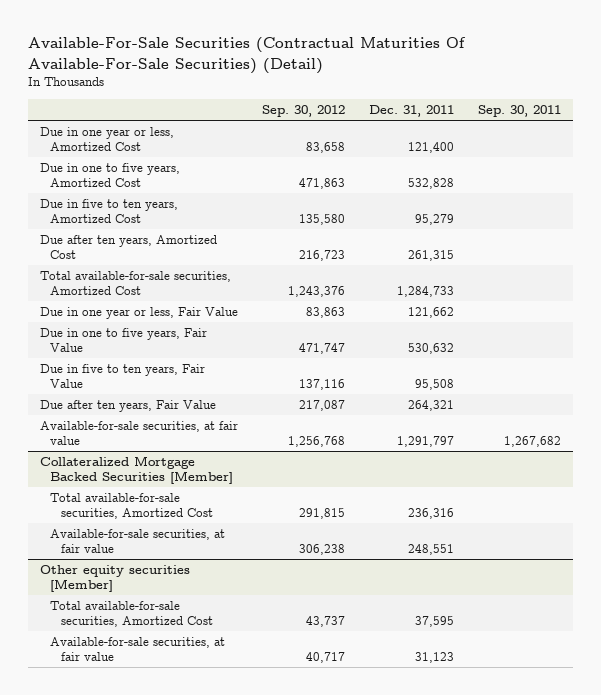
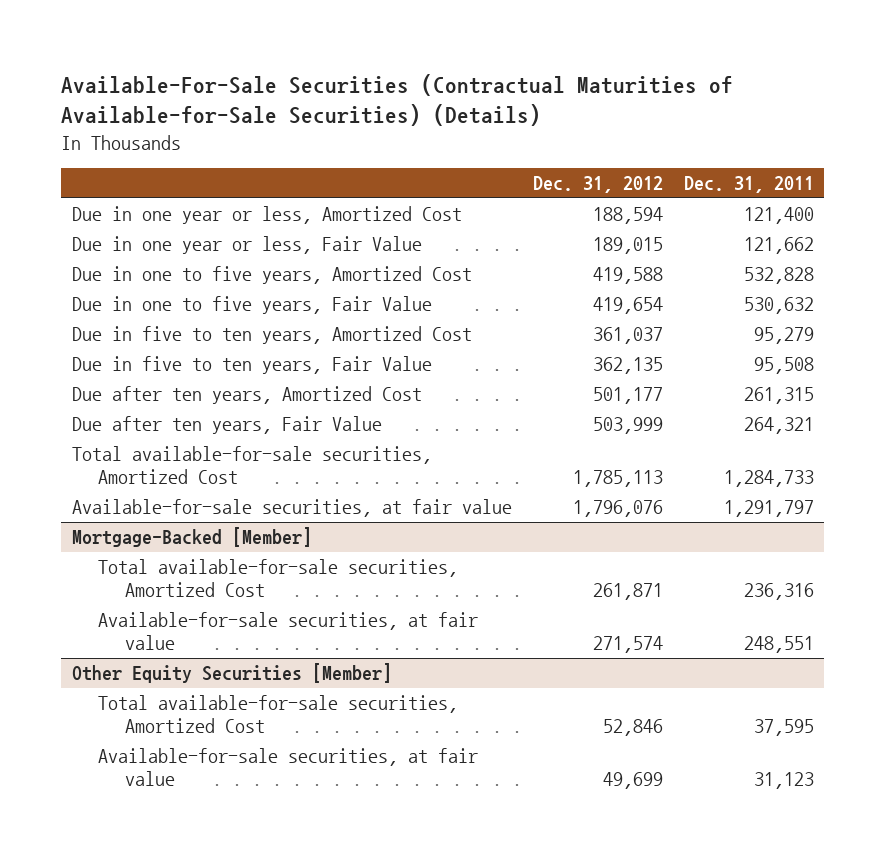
- Available-For-Sale Securities (Contractual Maturities Of Available-For-Sale Securities) (Detail)
+ Available-For-Sale Securities (Contractual Maturities of Available-for-Sale Securities) (Details)
- | Sep. 30, 2012 | Dec. 31, 2011 | Sep. 30, 2011
+ | Dec. 31, 2012 | Dec. 31, 2011
moved down: Due in one to five years, Amortized Cost | 419,588 | 532,828
moved down: Due in five to ten years, Amortized Cost | 361,037 | 95,279
moved down: Due after ten years, Amortized Cost | 501,177 | 261,315
moved down: Total available-for-sale securities, Amortized Cost | 1,785,113 | 1,284,733
- Collateralized Mortgage Backed Securities [Member]
+ Mortgage-Backed [Member]
- Other equity securities [Member]
+ Other Equity Securities [Member]

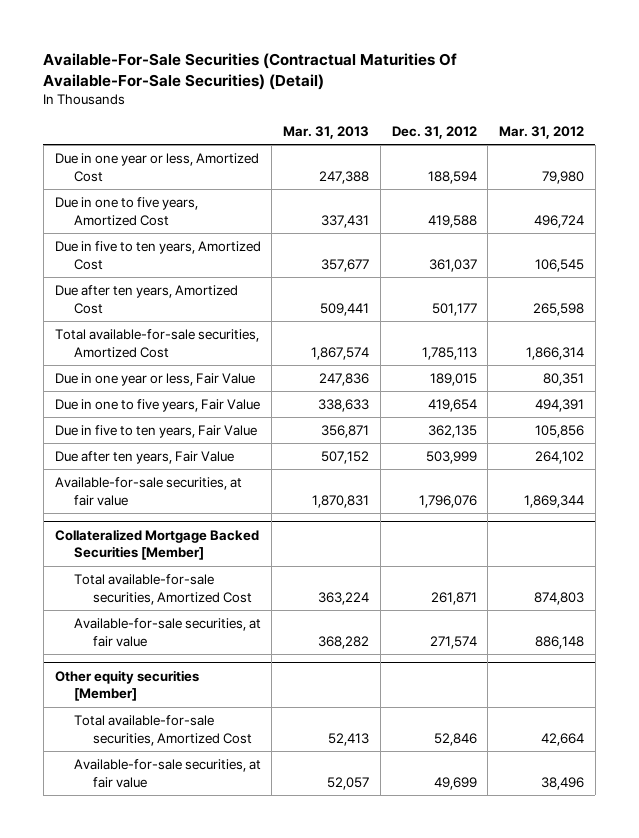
- Available-For-Sale Securities (Contractual Maturities of Available-for-Sale Securities) (Details)
+ Available-For-Sale Securities (Contractual Maturities Of Available-For-Sale Securities) (Detail)
- | Dec. 31, 2012 | Dec. 31, 2011
+ | Mar. 31, 2013 | Dec. 31, 2012 | Mar. 31, 2012
moved down: Due in one year or less, Fair Value | 247,836 | 189,015 | 80,351
moved down: Due in one to five years, Fair Value | 338,633 | 419,654 | 494,391
moved down: Due in five to ten years, Fair Value | 356,871 | 362,135 | 105,856
moved down: Due after ten years, Fair Value | 507,152 | 503,999 | 264,102
- Mortgage-Backed [Member]
+ Collateralized Mortgage Backed Securities [Member]
- Other Equity Securities [Member]
+ Other equity securities [Member]

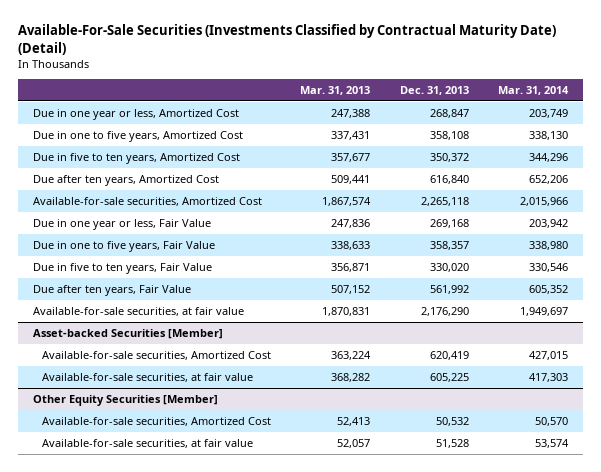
- Available-For-Sale Securities (Contractual Maturities Of Available-For-Sale Securities) (Detail)
+ Available-For-Sale Securities (Investments Classified by Contractual Maturity Date) (Detail)
- | Mar. 31, 2013 | Dec. 31, 2012 | Mar. 31, 2012
+ | Mar. 31, 2013 | Dec. 31, 2013 | Mar. 31, 2014
- Total available-for-sale securities, Amortized Cost | 1,867,574 | 1,785,113 | 1,866,314
+ Available-for-sale securities, Amortized Cost | 1,867,574 | 2,265,118 | 2,015,966
- Collateralized Mortgage Backed Securities [Member]
- Total available-for-sale securities, Amortized Cost | 363,224 | 261,871 | 874,803
+ Asset-backed Securities [Member]
+ Available-for-sale securities, Amortized Cost | 363,224 | 620,419 | 427,015
- Other equity securities [Member]
- Total available-for-sale securities, Amortized Cost | 52,413 | 52,846 | 42,664
+ Other Equity Securities [Member]
+ Available-for-sale securities, Amortized Cost | 52,413 | 50,532 | 50,570

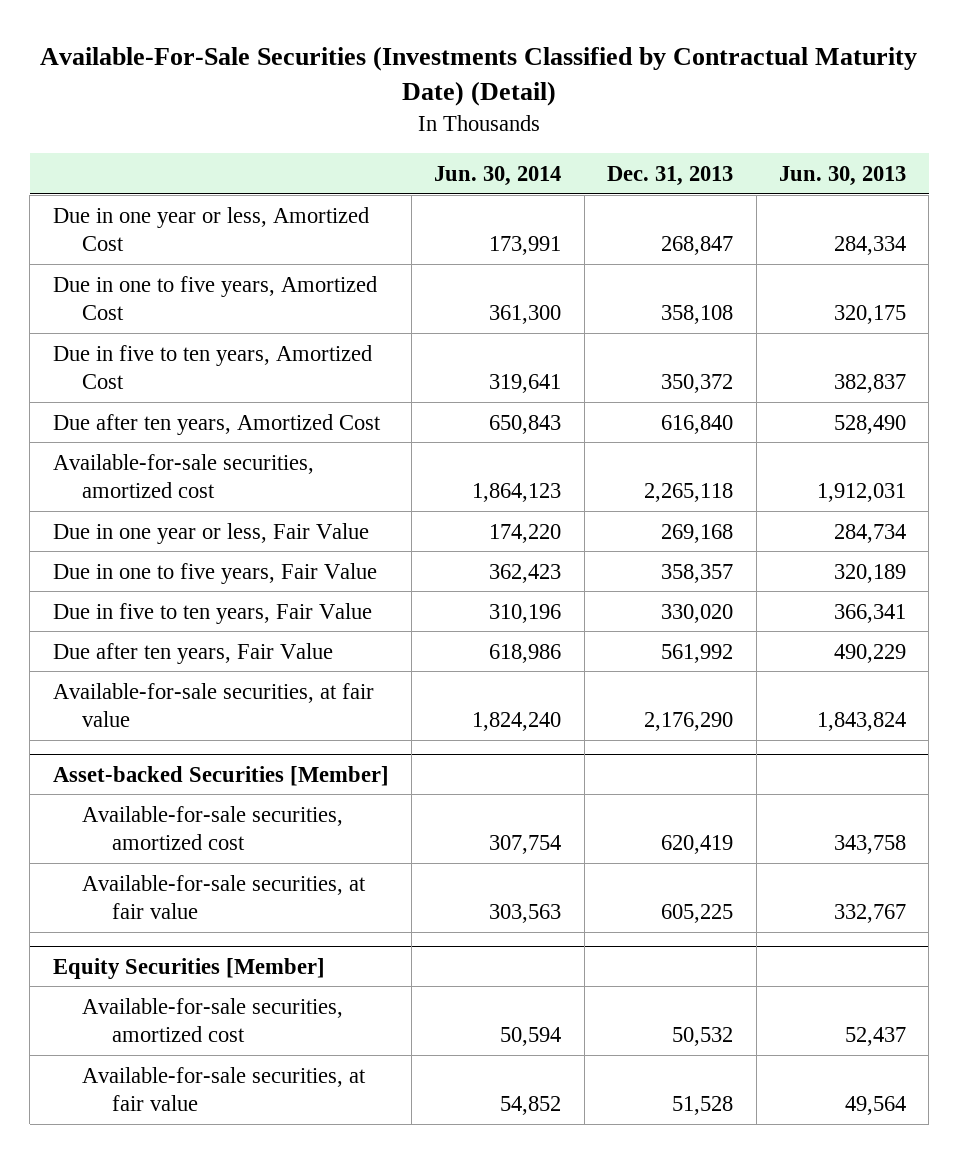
- | Mar. 31, 2013 | Dec. 31, 2013 | Mar. 31, 2014
+ | Jun. 30, 2014 | Dec. 31, 2013 | Jun. 30, 2013
- Available-for-sale securities, Amortized Cost | 1,867,574 | 2,265,118 | 2,015,966
+ Available-for-sale securities, amortized cost | 1,864,123 | 2,265,118 | 1,912,031
@ Asset-backed Securities [Member]
- Available-for-sale securities, Amortized Cost | 363,224 | 620,419 | 427,015
+ Available-for-sale securities, amortized cost | 307,754 | 620,419 | 343,758
- Other Equity Securities [Member]
- Available-for-sale securities, Amortized Cost | 52,413 | 50,532 | 50,570
+ Equity Securities [Member]
+ Available-for-sale securities, amortized cost | 50,594 | 50,532 | 52,437

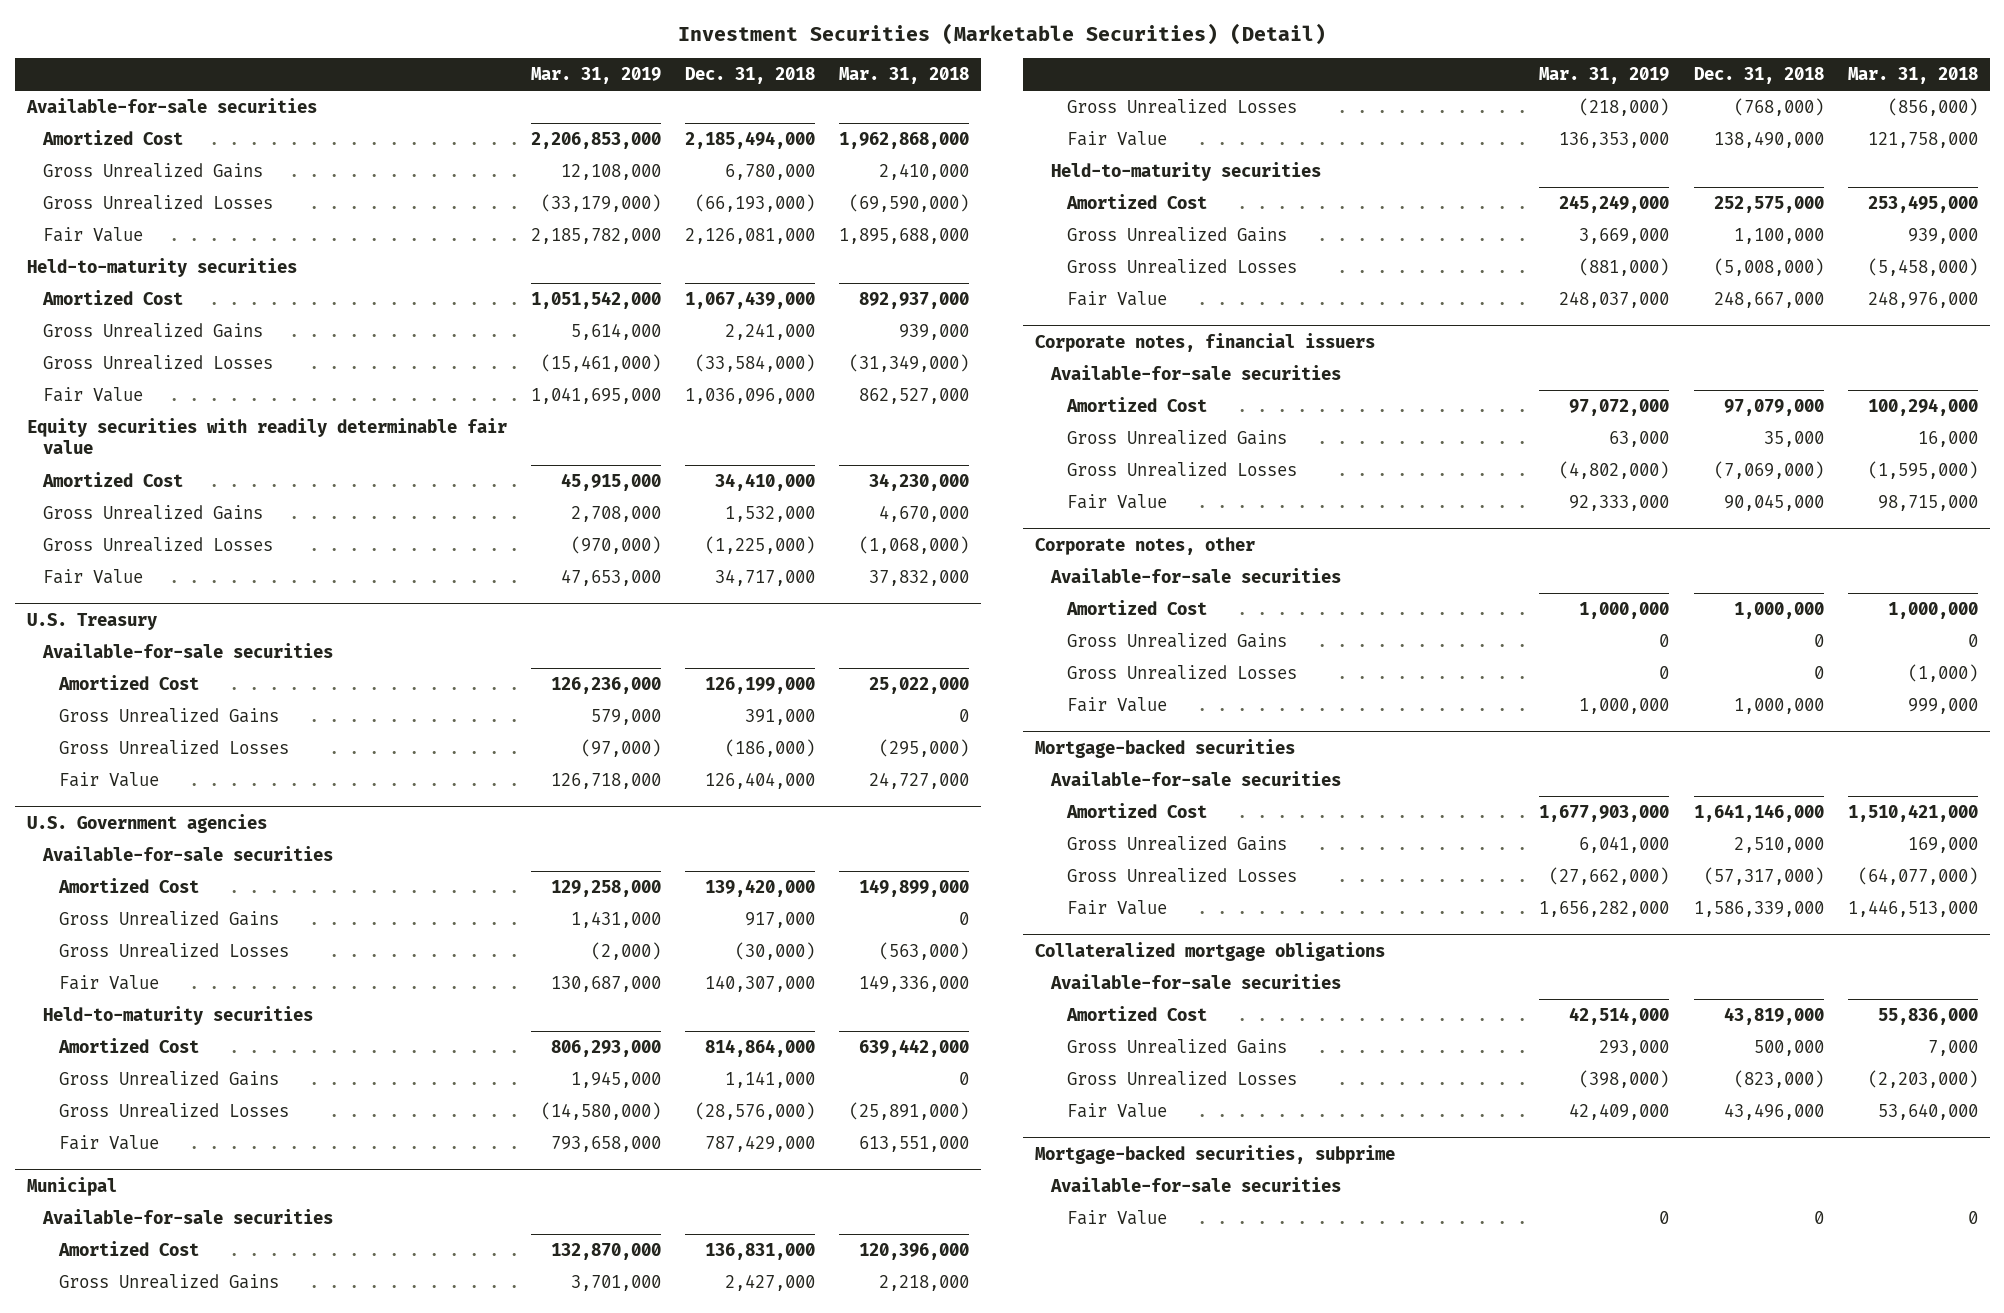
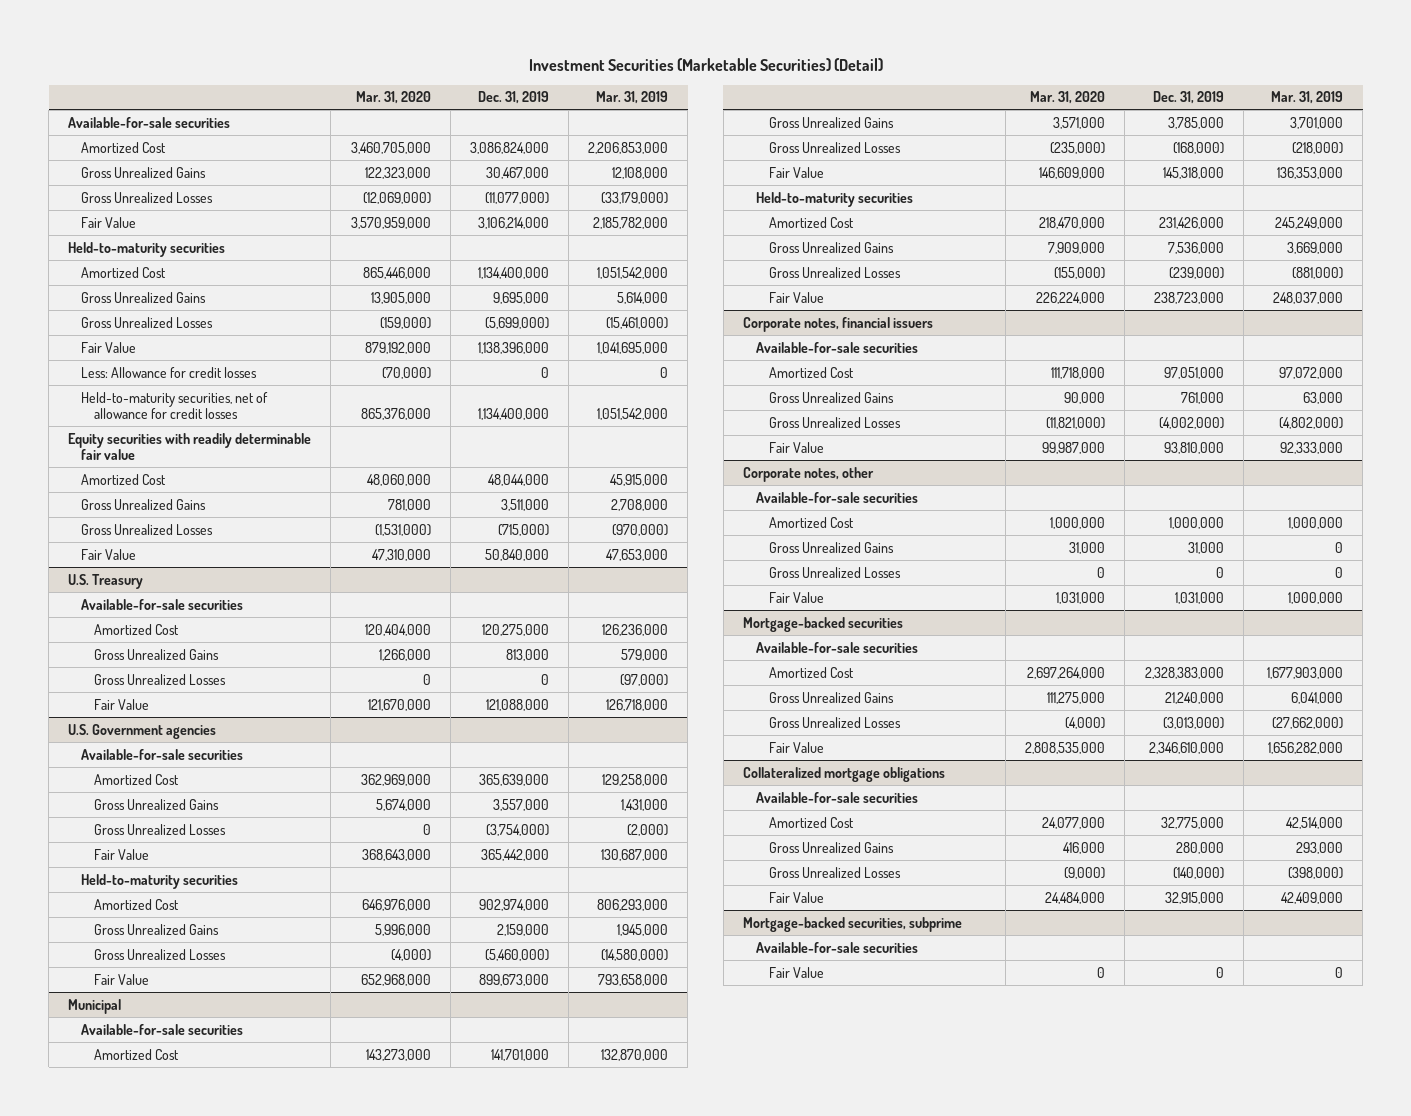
- | Mar. 31, 2019 | Dec. 31, 2018 | Mar. 31, 2018
+ | Mar. 31, 2020 | Dec. 31, 2019 | Mar. 31, 2019
+ Less: Allowance for credit losses | (70,000) | 0 | 0
+ Held-to-maturity securities, net of allowance for credit losses | 865,376,000 | 1,134,400,000 | 1,051,542,000

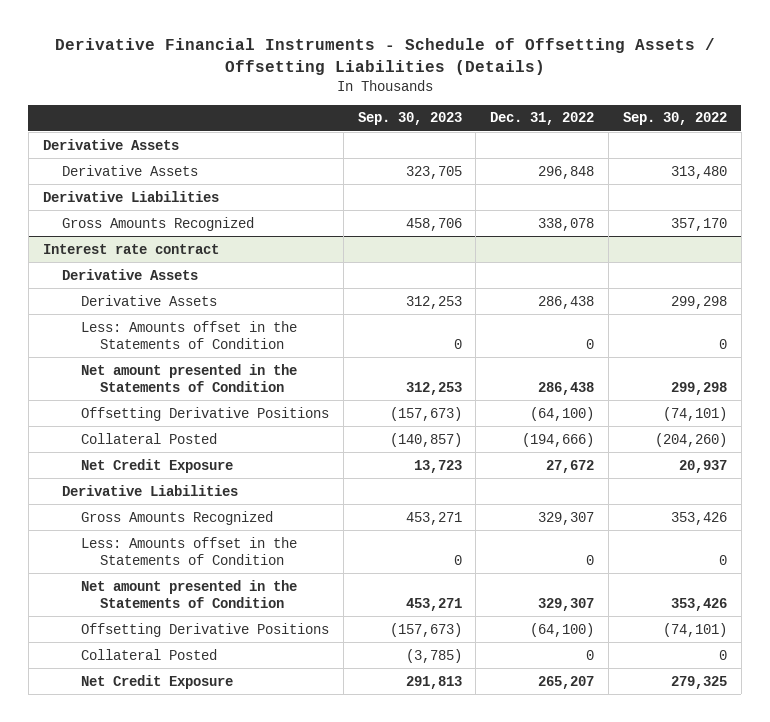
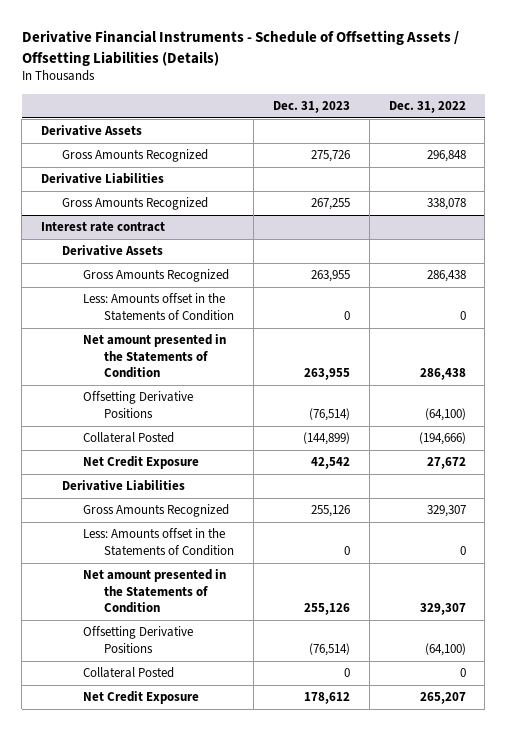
- | Sep. 30, 2023 | Dec. 31, 2022 | Sep. 30, 2022
+ | Dec. 31, 2023 | Dec. 31, 2022
- Derivative Assets | 323,705 | 296,848 | 313,480
+ Gross Amounts Recognized | 275,726 | 296,848
@ Interest rate contract
- Derivative Assets | 312,253 | 286,438 | 299,298
+ Gross Amounts Recognized | 263,955 | 286,438

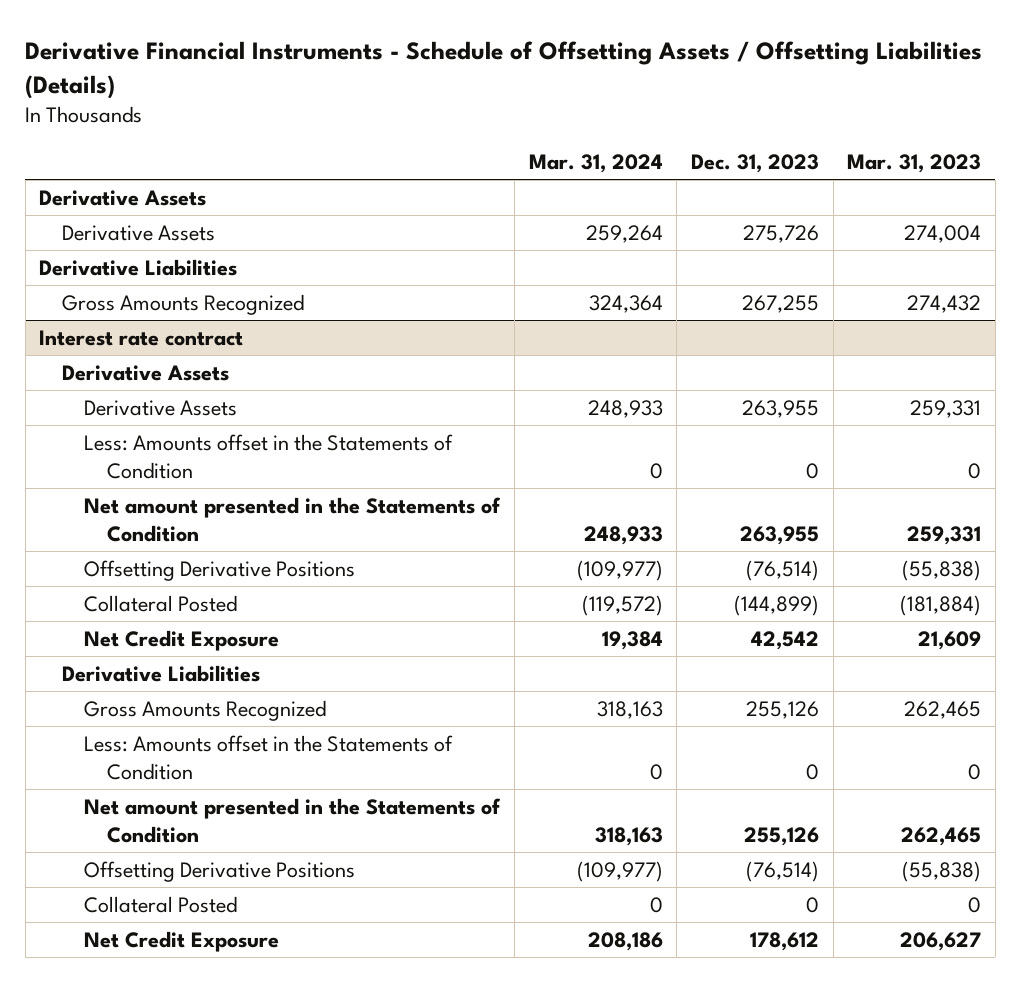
- | Dec. 31, 2023 | Dec. 31, 2022
+ | Mar. 31, 2024 | Dec. 31, 2023 | Mar. 31, 2023
- Gross Amounts Recognized | 275,726 | 296,848
+ Derivative Assets | 259,264 | 275,726 | 274,004
@ Interest rate contract
- Gross Amounts Recognized | 263,955 | 286,438
+ Derivative Assets | 248,933 | 263,955 | 259,331

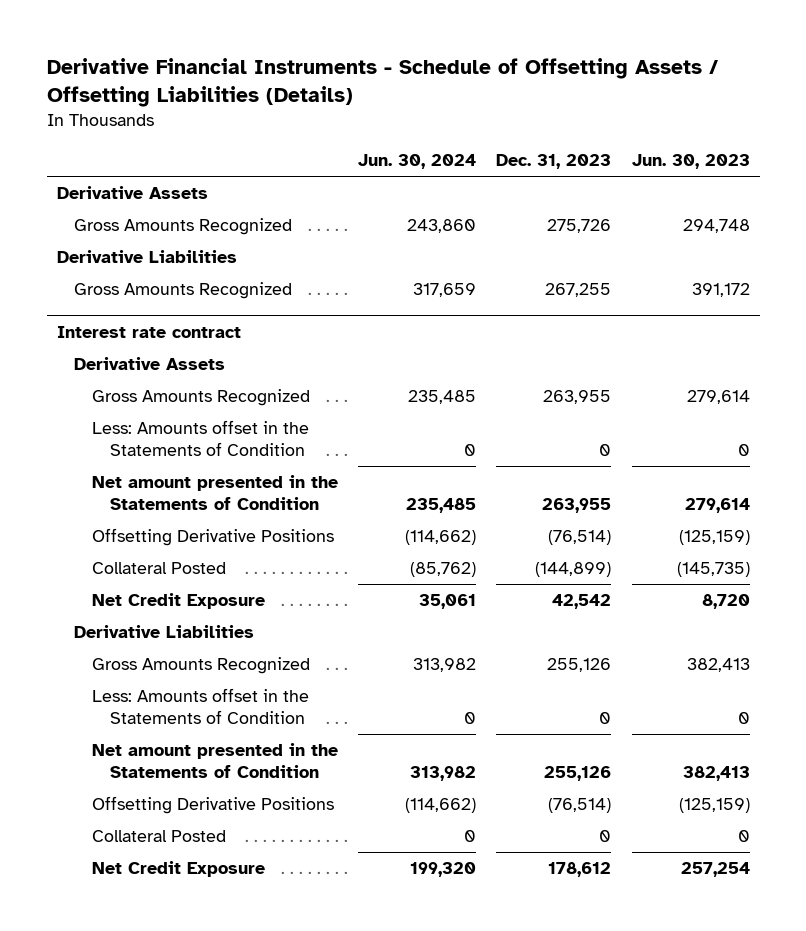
- | Mar. 31, 2024 | Dec. 31, 2023 | Mar. 31, 2023
+ | Jun. 30, 2024 | Dec. 31, 2023 | Jun. 30, 2023
- Derivative Assets | 259,264 | 275,726 | 274,004
+ Gross Amounts Recognized | 243,860 | 275,726 | 294,748
@ Interest rate contract
- Derivative Assets | 248,933 | 263,955 | 259,331
+ Gross Amounts Recognized | 235,485 | 263,955 | 279,614

